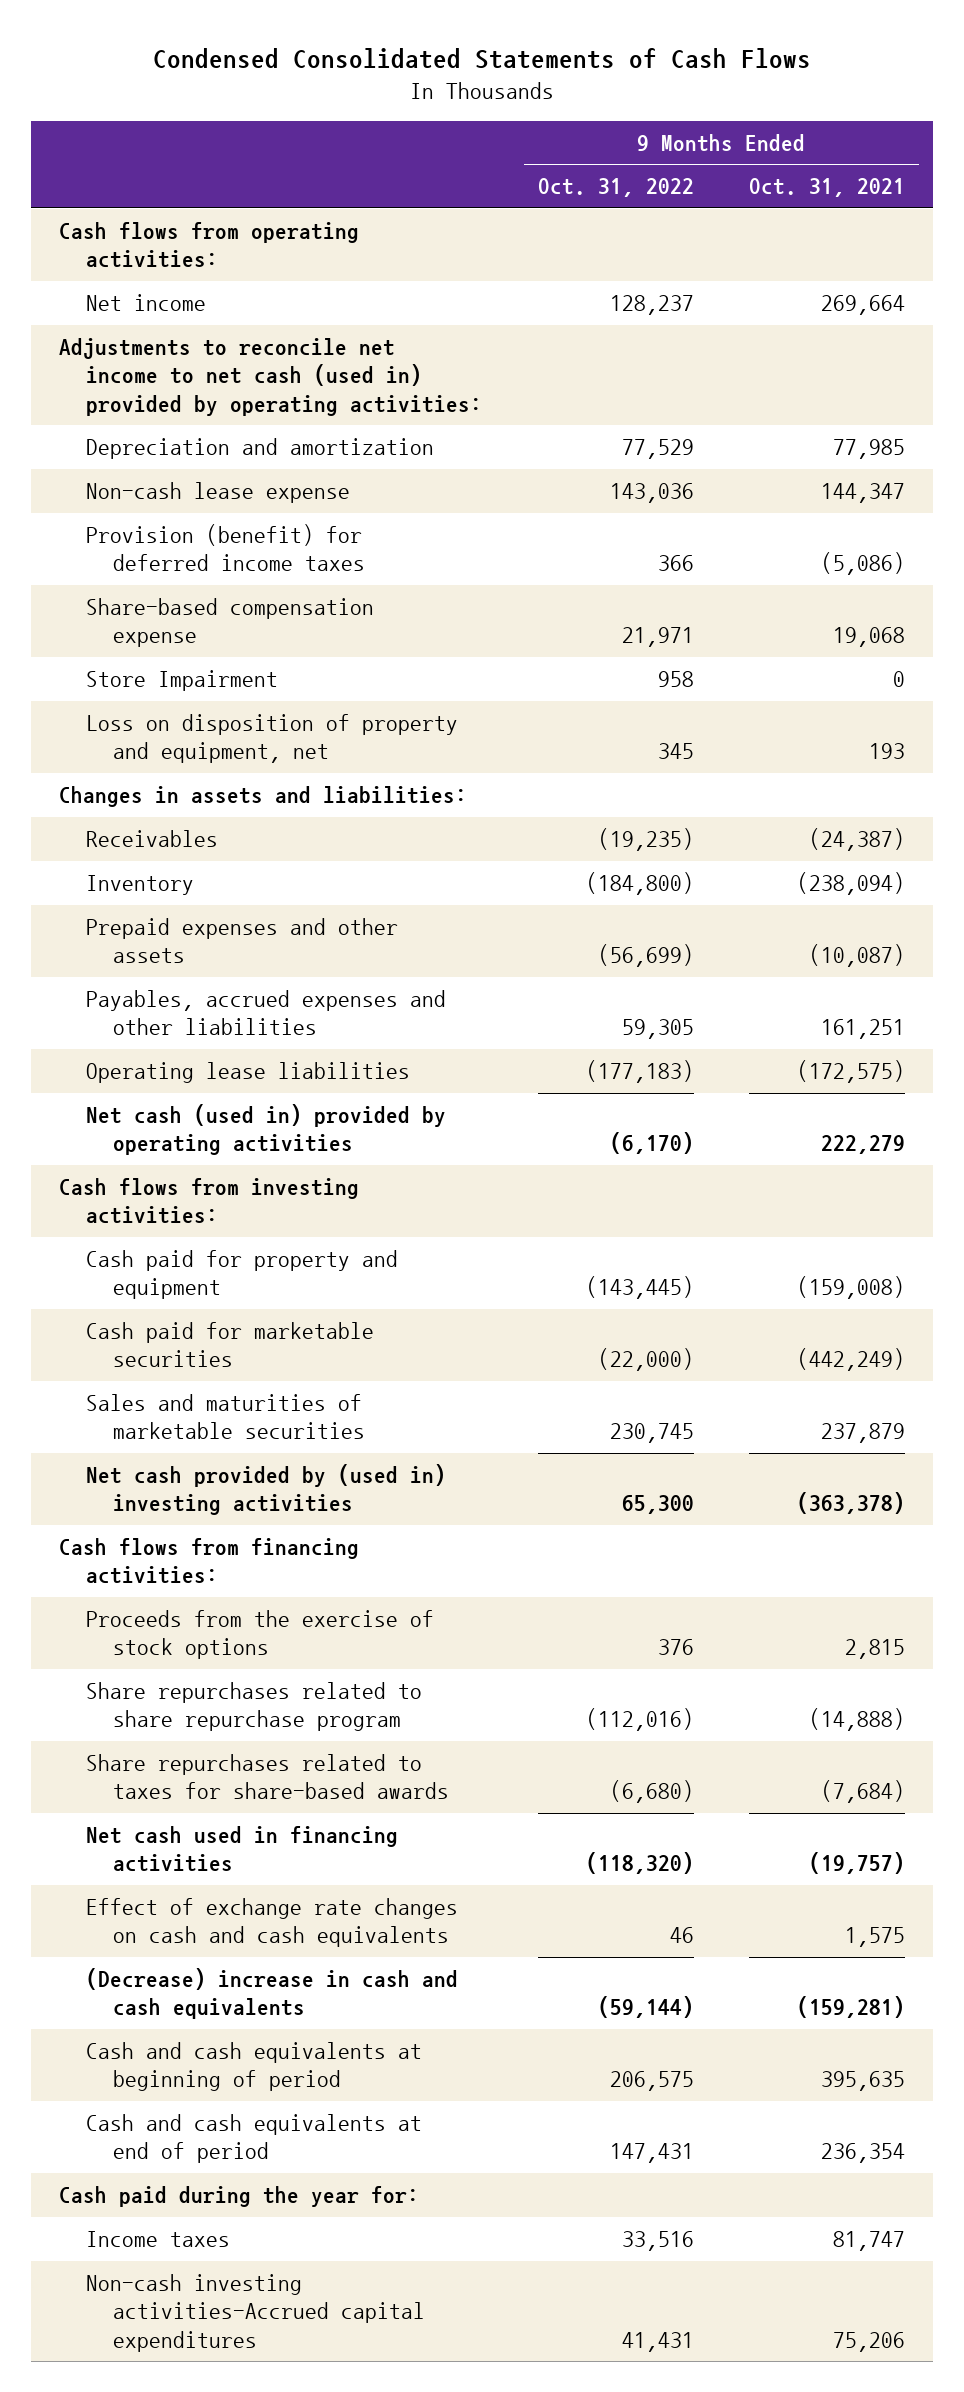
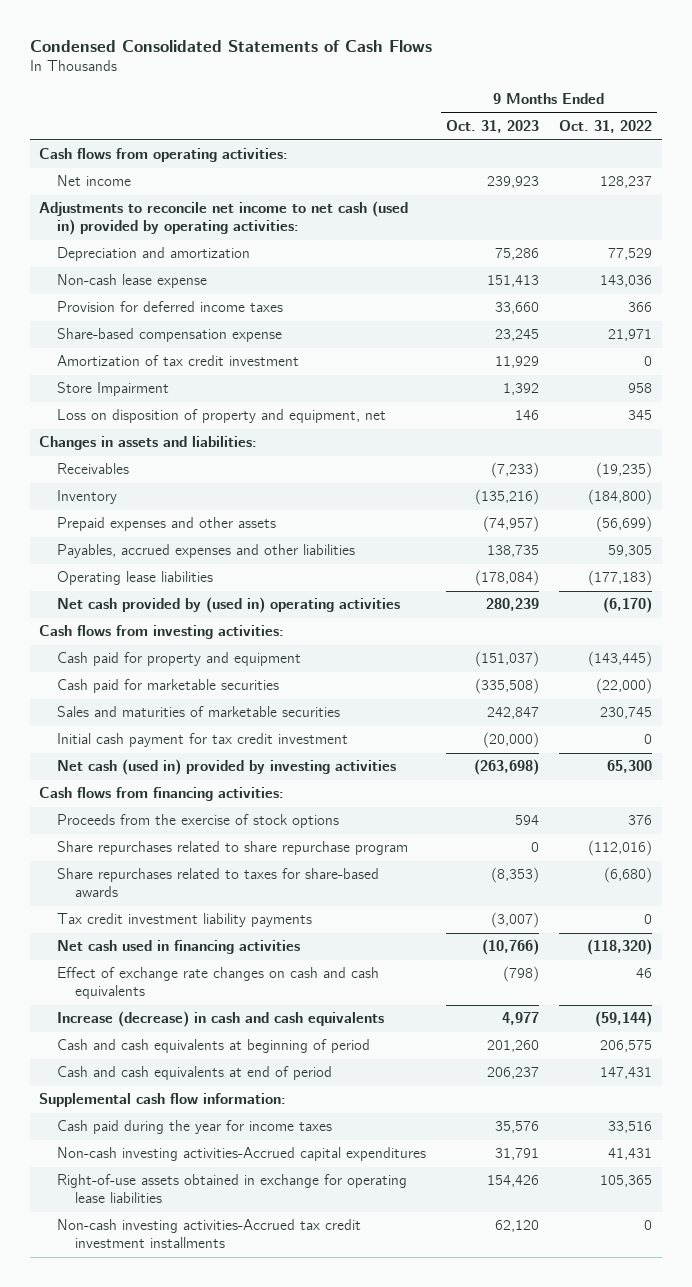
- | 9 Months Ended Oct. 31, 2022 | 9 Months Ended Oct. 31, 2021
+ | 9 Months Ended Oct. 31, 2023 | 9 Months Ended Oct. 31, 2022
- Provision (benefit) for deferred income taxes | 366 | (5,086)
+ Provision for deferred income taxes | 33,660 | 366
+ Amortization of tax credit investment | 11,929 | 0
- Net cash (used in) provided by operating activities | (6,170) | 222,279
+ Net cash provided by (used in) operating activities | 280,239 | (6,170)
- Net cash provided by (used in) investing activities | 65,300 | (363,378)
+ Initial cash payment for tax credit investment | (20,000) | 0
+ Net cash (used in) provided by investing activities | (263,698) | 65,300
+ Tax credit investment liability payments | (3,007) | 0
- (Decrease) increase in cash and cash equivalents | (59,144) | (159,281)
+ Increase (decrease) in cash and cash equivalents | 4,977 | (59,144)
- Cash paid during the year for:
- Income taxes | 33,516 | 81,747
+ Supplemental cash flow information:
+ Cash paid during the year for income taxes | 35,576 | 33,516
+ Right-of-use assets obtained in exchange for operating lease liabilities | 154,426 | 105,365
+ Non-cash investing activities-Accrued tax credit investment installments | 62,120 | 0

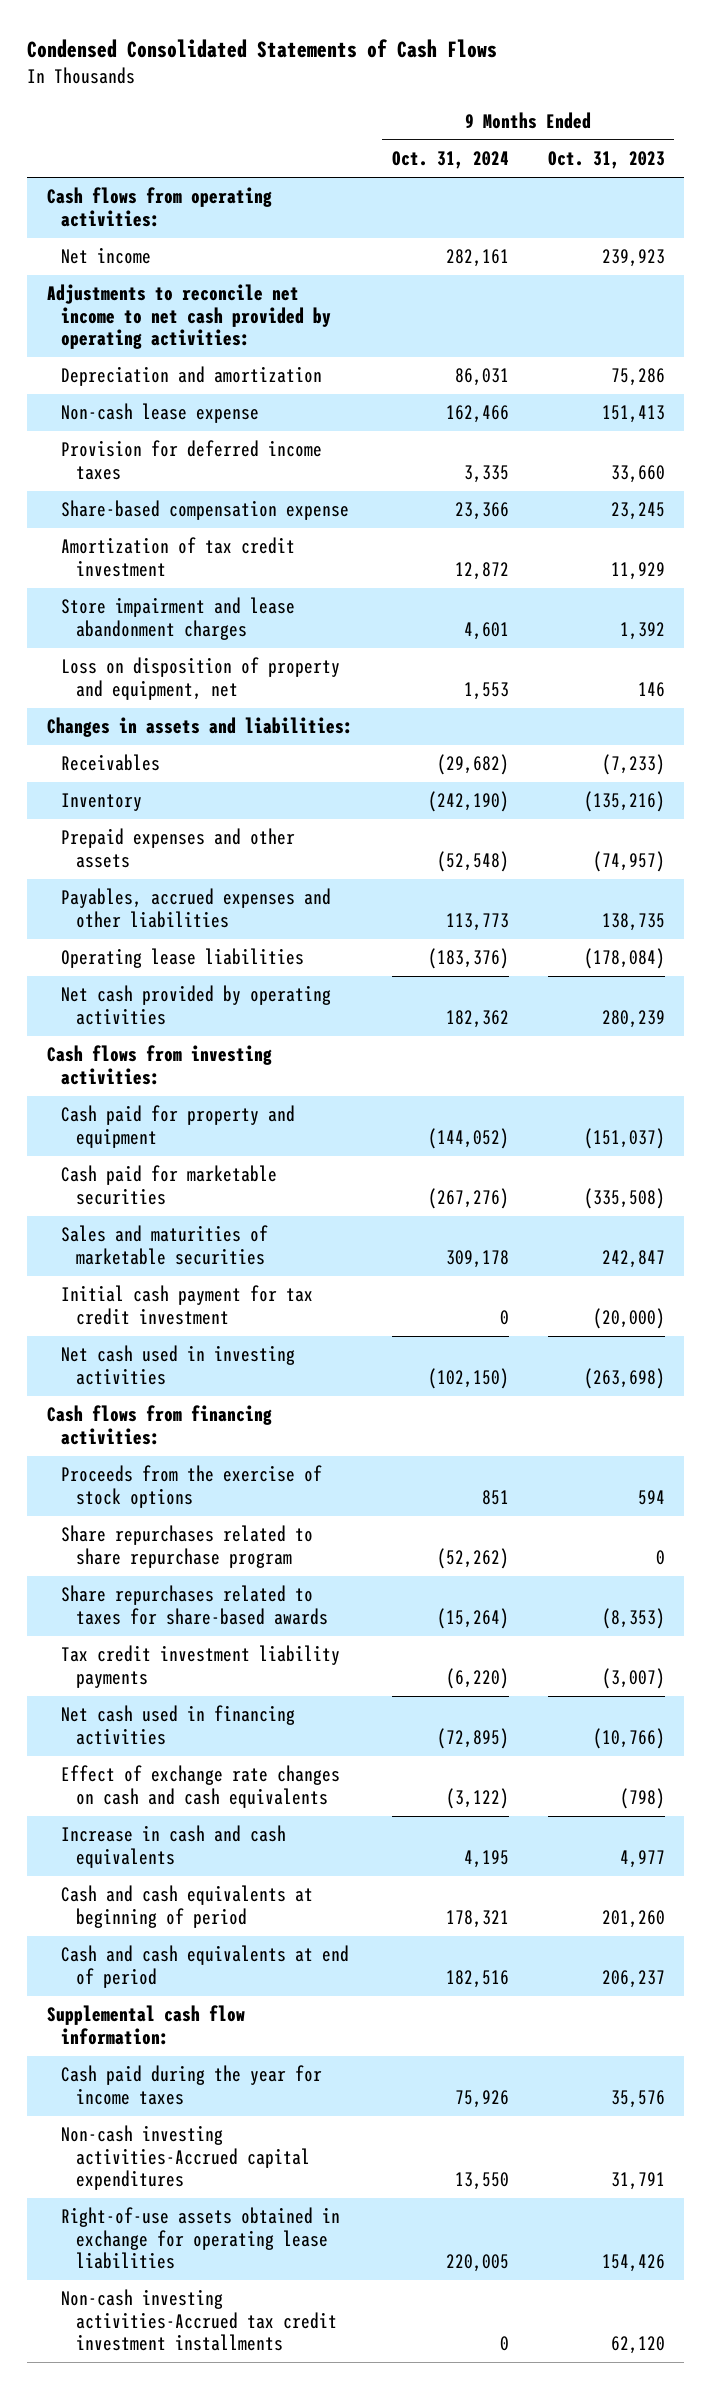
- | 9 Months Ended Oct. 31, 2023 | 9 Months Ended Oct. 31, 2022
+ | 9 Months Ended Oct. 31, 2024 | 9 Months Ended Oct. 31, 2023
- Adjustments to reconcile net income to net cash (used in) provided by operating activities:
+ Adjustments to reconcile net income to net cash provided by operating activities:
- Store Impairment | 1,392 | 958
+ Store impairment and lease abandonment charges | 4,601 | 1,392
- Net cash provided by (used in) operating activities | 280,239 | (6,170)
+ Net cash provided by operating activities | 182,362 | 280,239
- Net cash (used in) provided by investing activities | (263,698) | 65,300
+ Net cash used in investing activities | (102,150) | (263,698)
- Increase (decrease) in cash and cash equivalents | 4,977 | (59,144)
+ Increase in cash and cash equivalents | 4,195 | 4,977

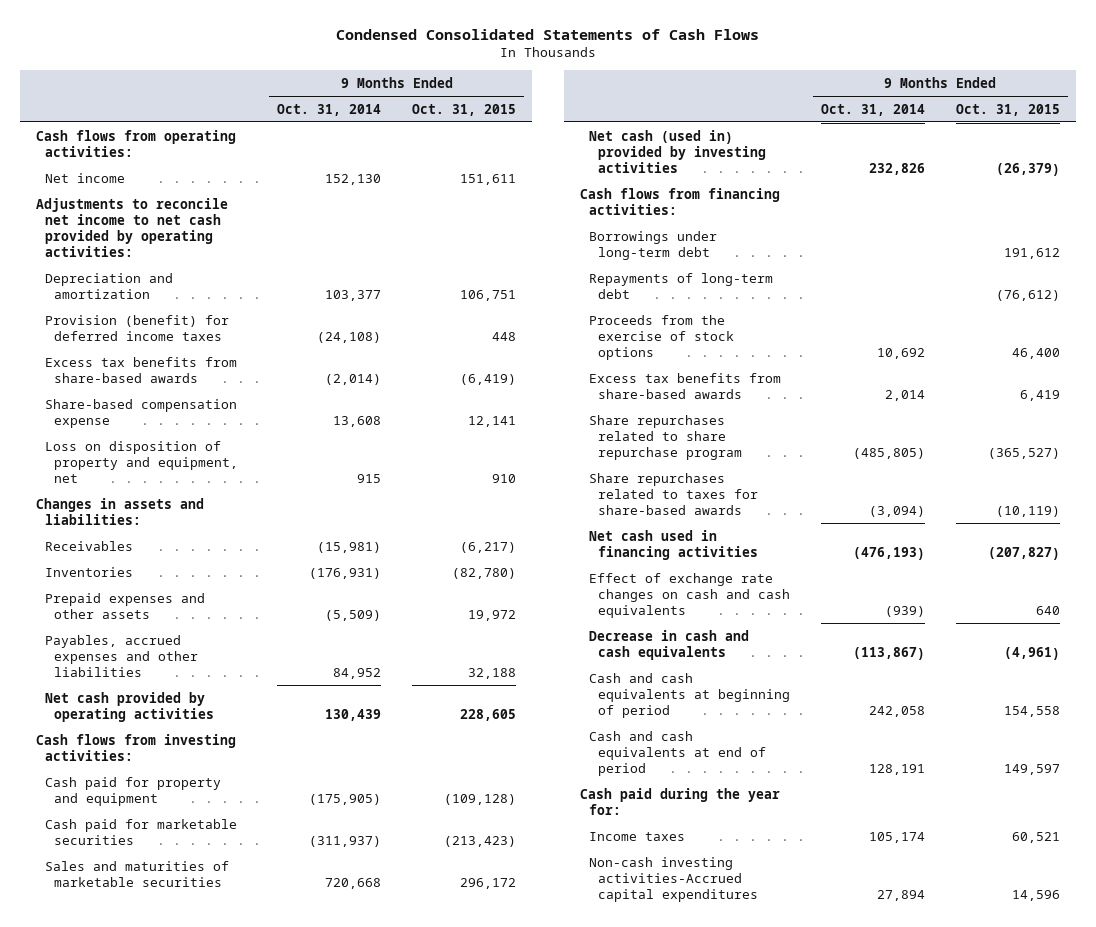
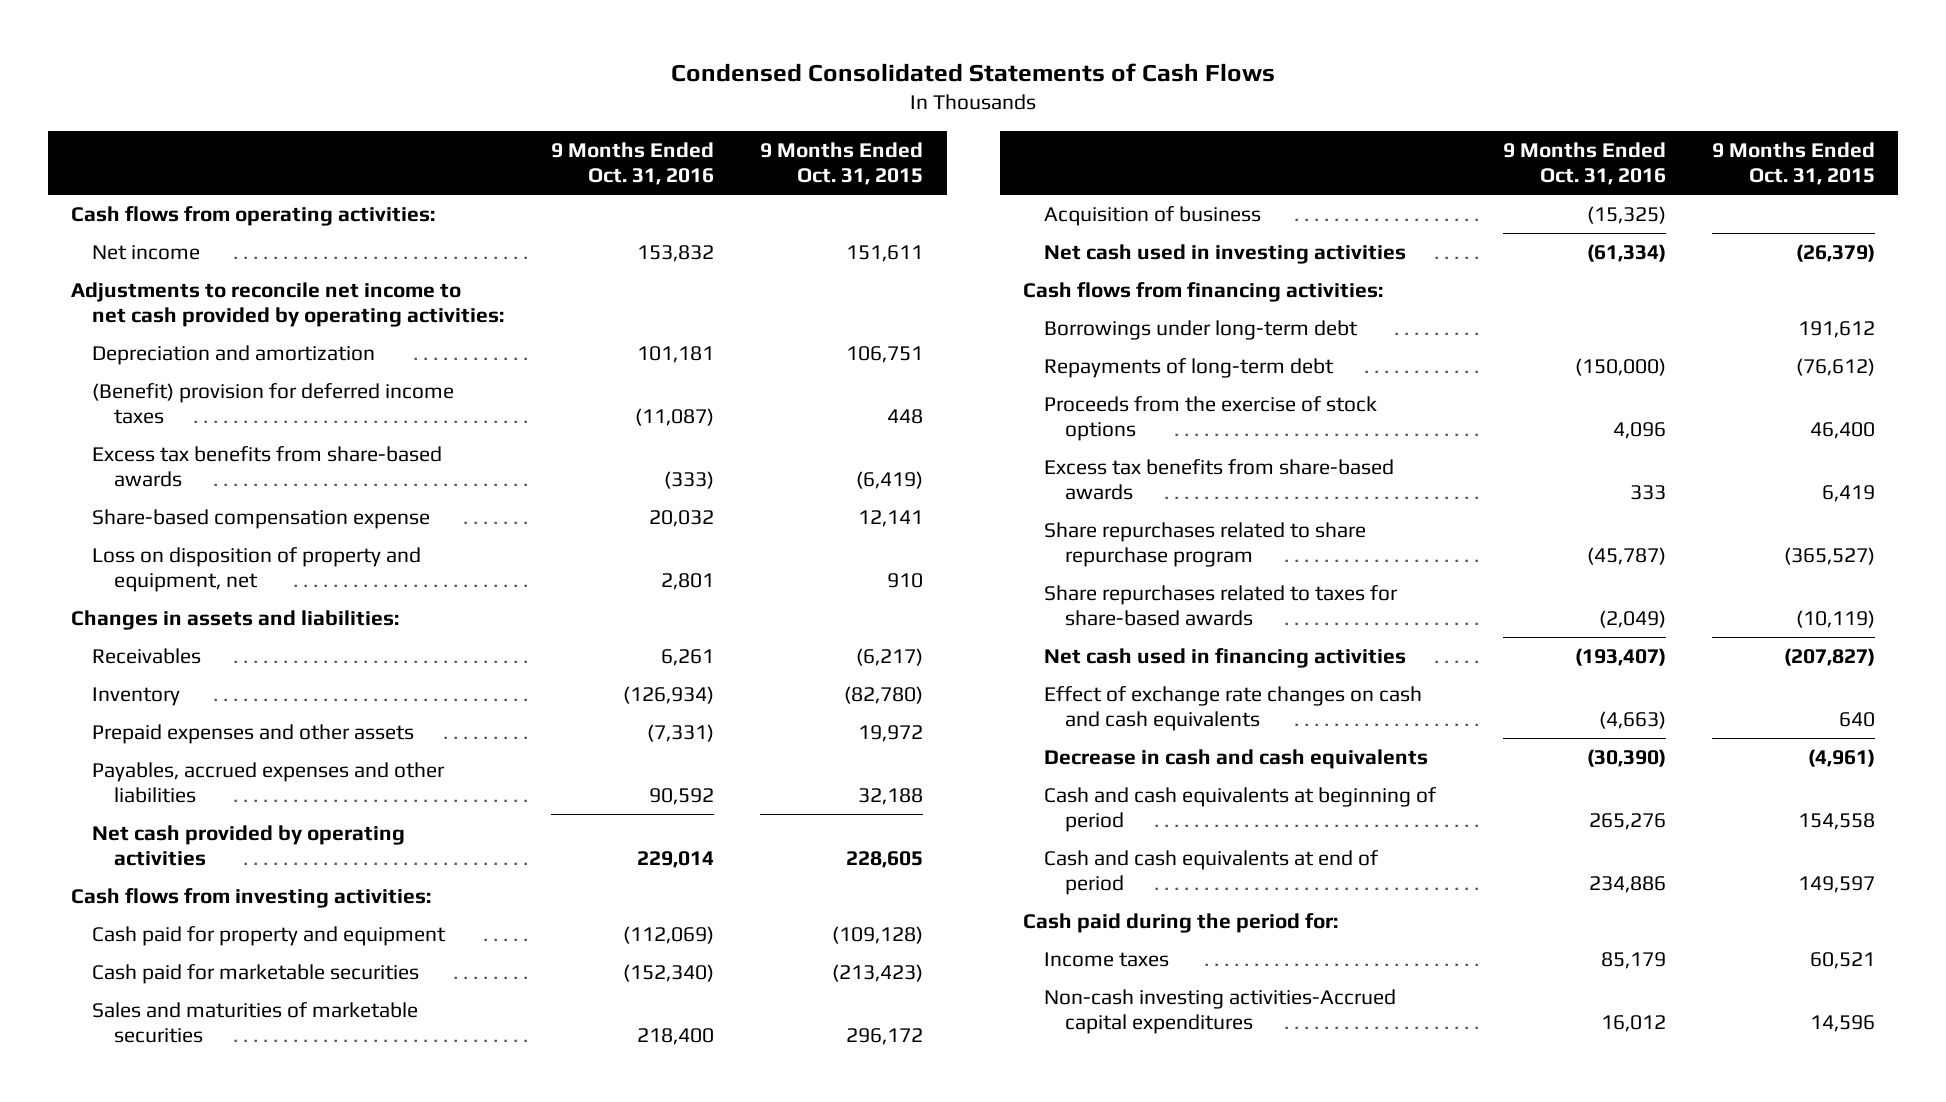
- | 9 Months Ended Oct. 31, 2014 | 9 Months Ended Oct. 31, 2015
+ | 9 Months Ended Oct. 31, 2016 | 9 Months Ended Oct. 31, 2015
- Provision (benefit) for deferred income taxes | (24,108) | 448
+ (Benefit) provision for deferred income taxes | (11,087) | 448
- Inventories | (176,931) | (82,780)
+ Inventory | (126,934) | (82,780)
- Net cash (used in) provided by investing activities | 232,826 | (26,379)
+ Acquisition of business | (15,325) |
+ Net cash used in investing activities | (61,334) | (26,379)
- Cash paid during the year for:
+ Cash paid during the period for:

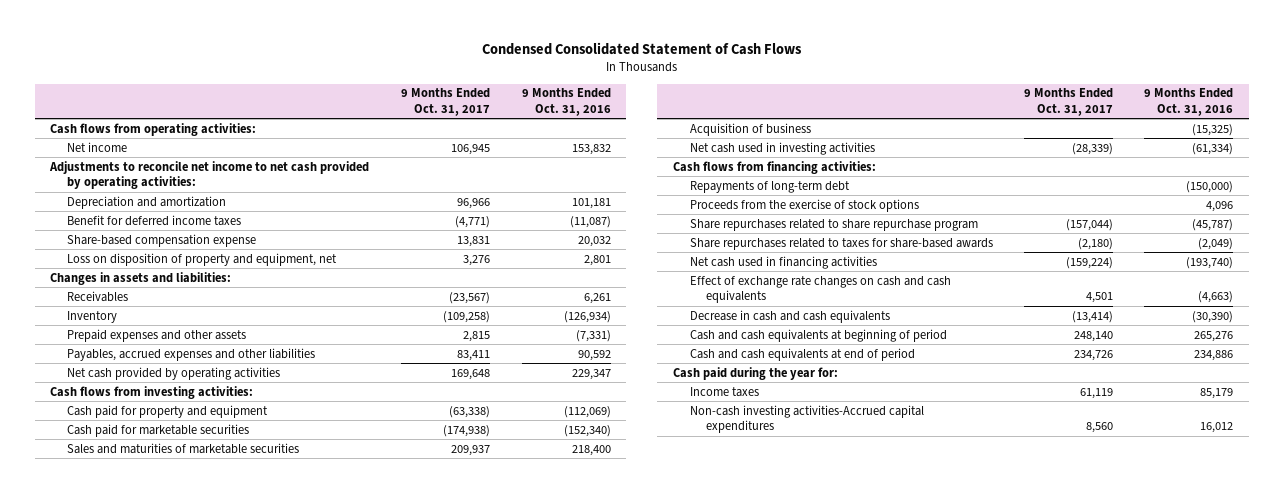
- Condensed Consolidated Statements of Cash Flows
+ Condensed Consolidated Statement of Cash Flows
- | 9 Months Ended Oct. 31, 2016 | 9 Months Ended Oct. 31, 2015
+ | 9 Months Ended Oct. 31, 2017 | 9 Months Ended Oct. 31, 2016
- (Benefit) provision for deferred income taxes | (11,087) | 448
- Excess tax benefits from share-based awards | (333) | (6,419)
+ Benefit for deferred income taxes | (4,771) | (11,087)
- Net cash provided by operating activities | 229,014 | 228,605
+ Net cash provided by operating activities | 169,648 | 229,347
- Borrowings under long-term debt | | 191,612
- Excess tax benefits from share-based awards | 333 | 6,419
- Net cash used in financing activities | (193,407) | (207,827)
+ Net cash used in financing activities | (159,224) | (193,740)
- Cash paid during the period for:
+ Cash paid during the year for:

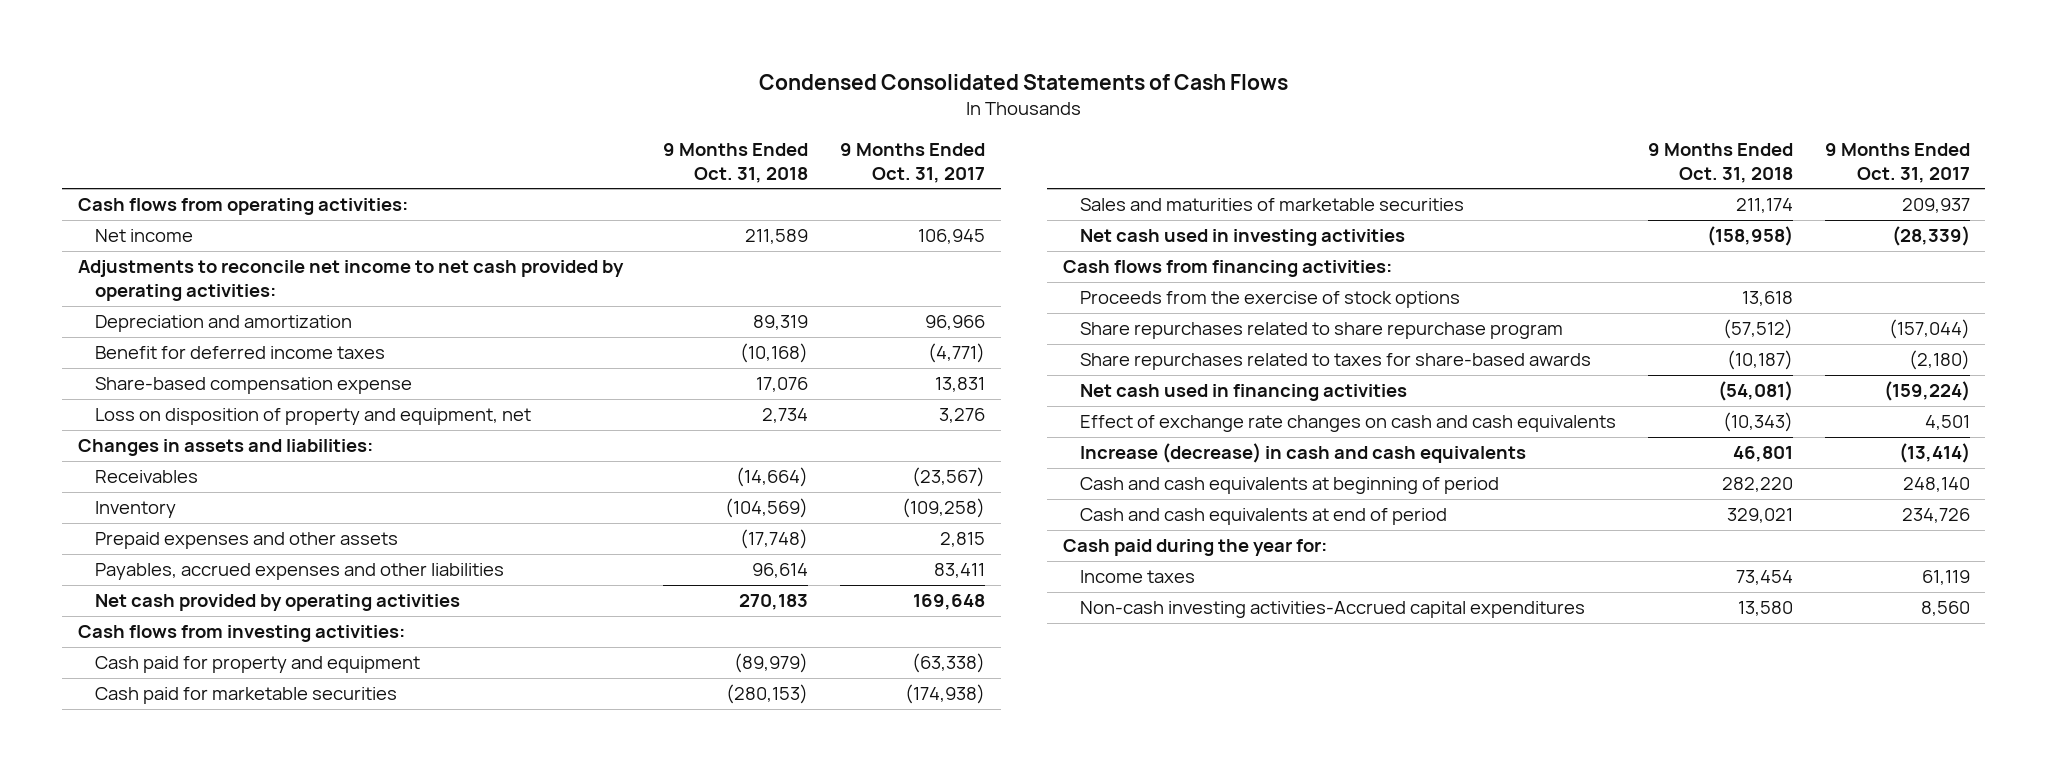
- Condensed Consolidated Statement of Cash Flows
+ Condensed Consolidated Statements of Cash Flows
- | 9 Months Ended Oct. 31, 2017 | 9 Months Ended Oct. 31, 2016
+ | 9 Months Ended Oct. 31, 2018 | 9 Months Ended Oct. 31, 2017
- Acquisition of business | | (15,325)
- Repayments of long-term debt | | (150,000)
- Decrease in cash and cash equivalents | (13,414) | (30,390)
+ Increase (decrease) in cash and cash equivalents | 46,801 | (13,414)

